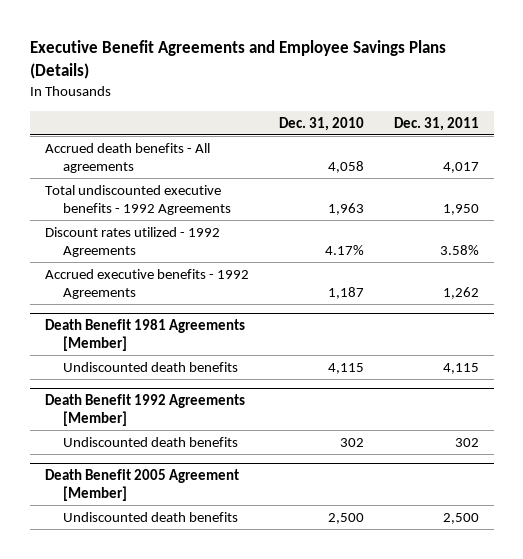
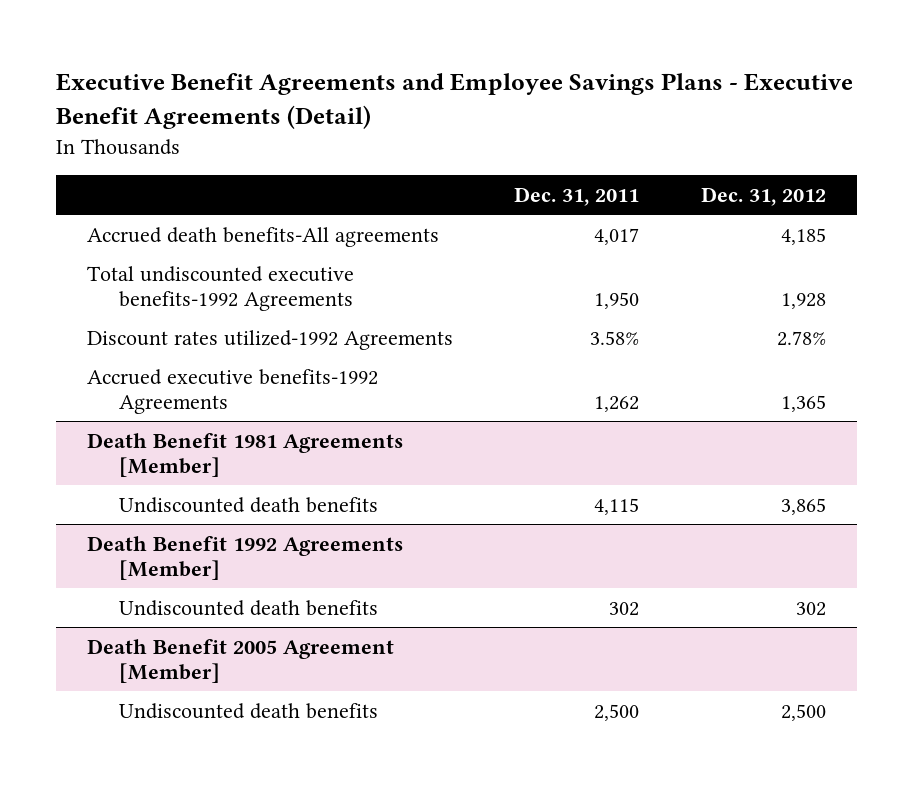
- Executive Benefit Agreements and Employee Savings Plans (Details)
+ Executive Benefit Agreements and Employee Savings Plans - Executive Benefit Agreements (Detail)
- | Dec. 31, 2010 | Dec. 31, 2011
+ | Dec. 31, 2011 | Dec. 31, 2012
- Accrued death benefits - All agreements | 4,058 | 4,017
- Total undiscounted executive benefits - 1992 Agreements | 1,963 | 1,950
- Discount rates utilized - 1992 Agreements | 4.17% | 3.58%
- Accrued executive benefits - 1992 Agreements | 1,187 | 1,262
+ Accrued death benefits-All agreements | 4,017 | 4,185
+ Total undiscounted executive benefits-1992 Agreements | 1,950 | 1,928
+ Discount rates utilized-1992 Agreements | 3.58% | 2.78%
+ Accrued executive benefits-1992 Agreements | 1,262 | 1,365

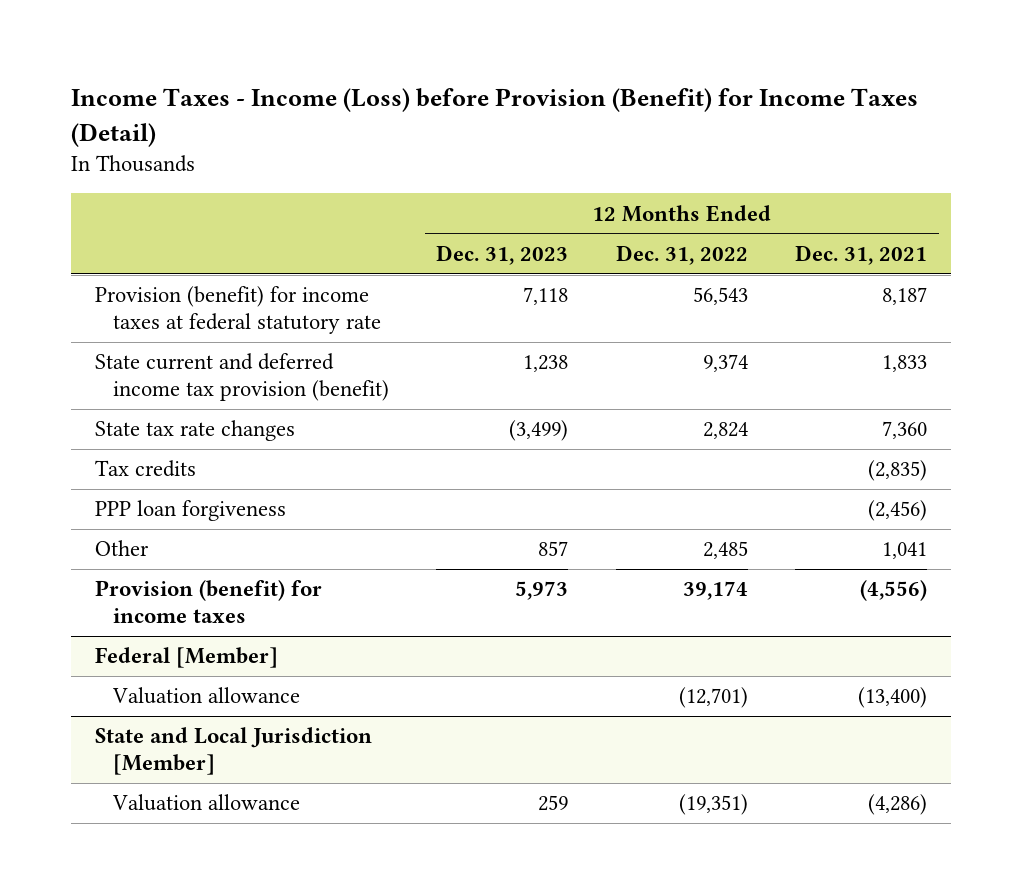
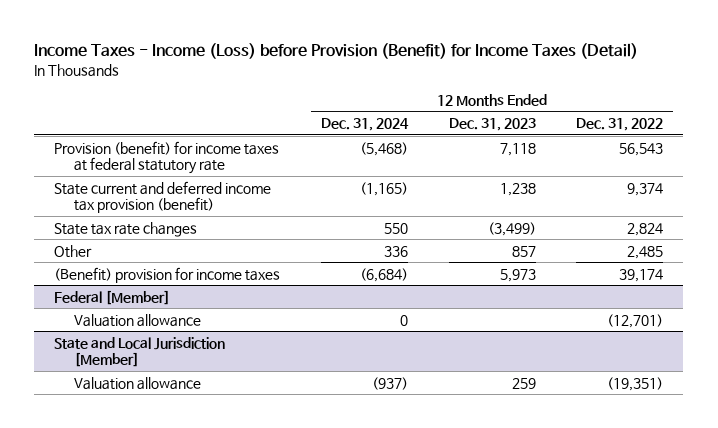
- | 12 Months Ended Dec. 31, 2023 | 12 Months Ended Dec. 31, 2022 | 12 Months Ended Dec. 31, 2021
+ | 12 Months Ended Dec. 31, 2024 | 12 Months Ended Dec. 31, 2023 | 12 Months Ended Dec. 31, 2022
- Tax credits | | | (2,835)
- PPP loan forgiveness | | | (2,456)
- Provision (benefit) for income taxes | 5,973 | 39,174 | (4,556)
+ (Benefit) provision for income taxes | (6,684) | 5,973 | 39,174

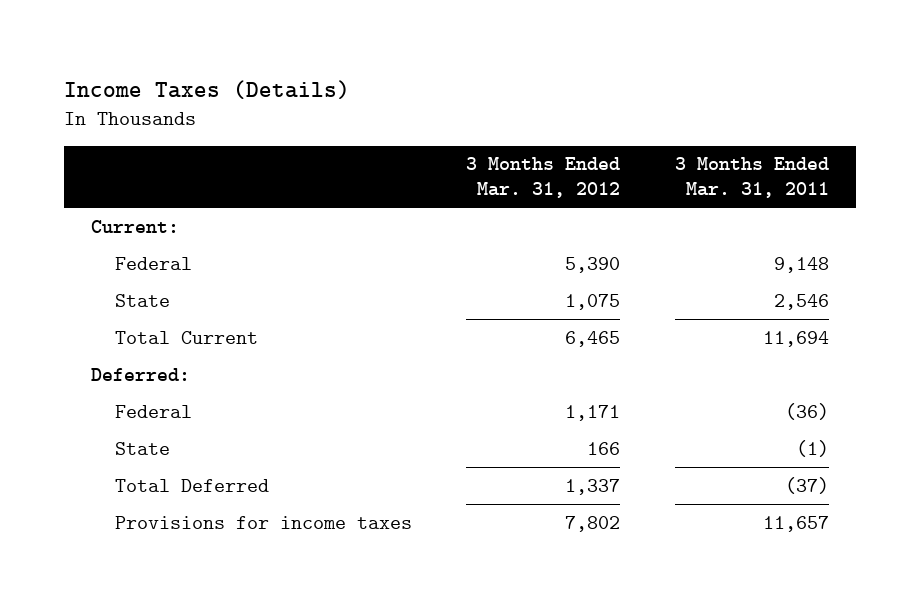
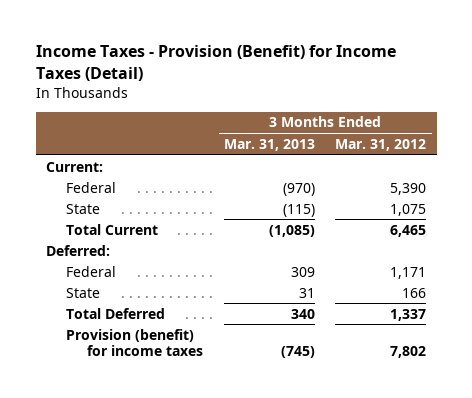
- Income Taxes (Details)
+ Income Taxes - Provision (Benefit) for Income Taxes (Detail)
- | 3 Months Ended Mar. 31, 2012 | 3 Months Ended Mar. 31, 2011
+ | 3 Months Ended Mar. 31, 2013 | 3 Months Ended Mar. 31, 2012
- Provisions for income taxes | 7,802 | 11,657
+ Provision (benefit) for income taxes | (745) | 7,802

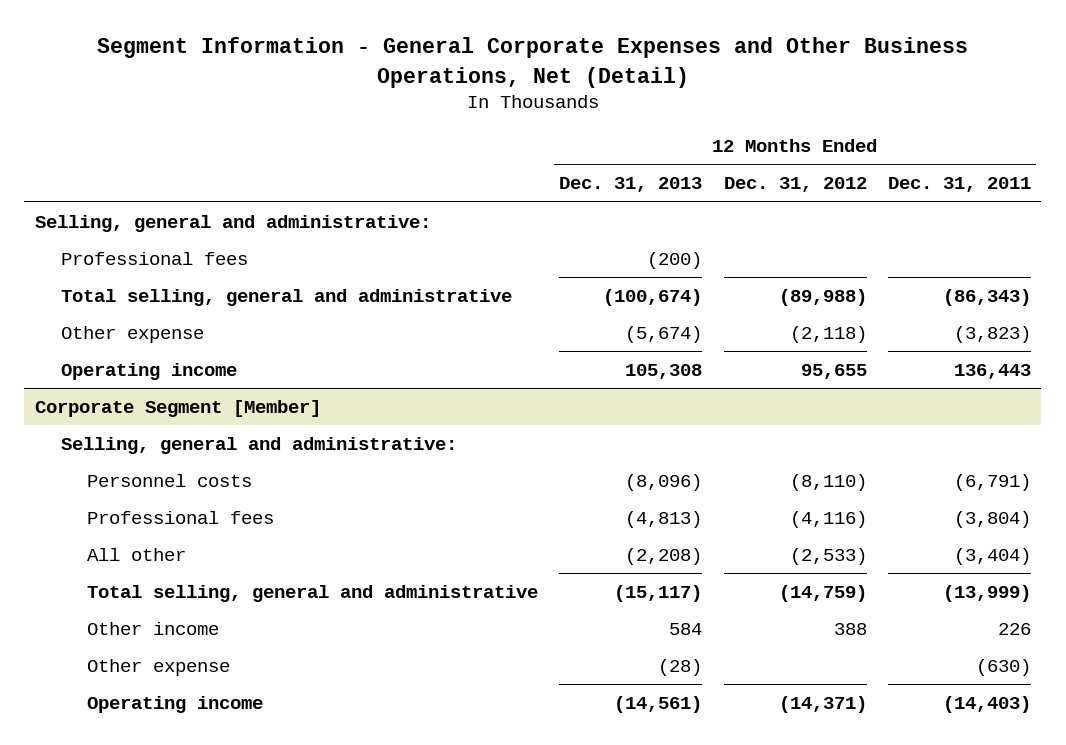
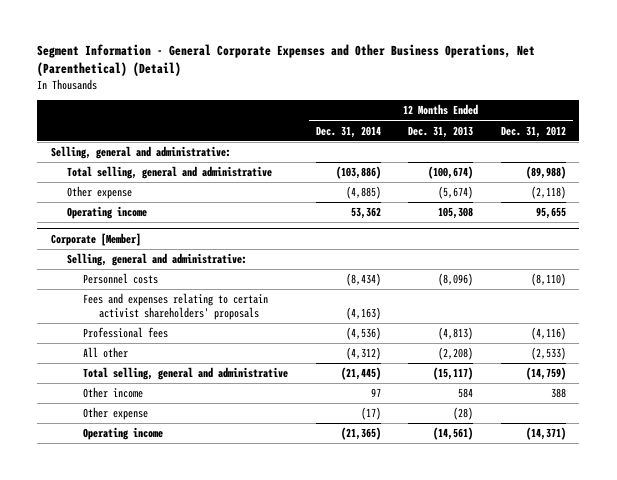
- Segment Information - General Corporate Expenses and Other Business Operations, Net (Detail)
+ Segment Information - General Corporate Expenses and Other Business Operations, Net (Parenthetical) (Detail)
- | 12 Months Ended Dec. 31, 2013 | 12 Months Ended Dec. 31, 2012 | 12 Months Ended Dec. 31, 2011
+ | 12 Months Ended Dec. 31, 2014 | 12 Months Ended Dec. 31, 2013 | 12 Months Ended Dec. 31, 2012
- Professional fees | (200) | |
- Corporate Segment [Member]
+ Corporate [Member]
+ Fees and expenses relating to certain activist shareholders' proposals | (4,163) | |

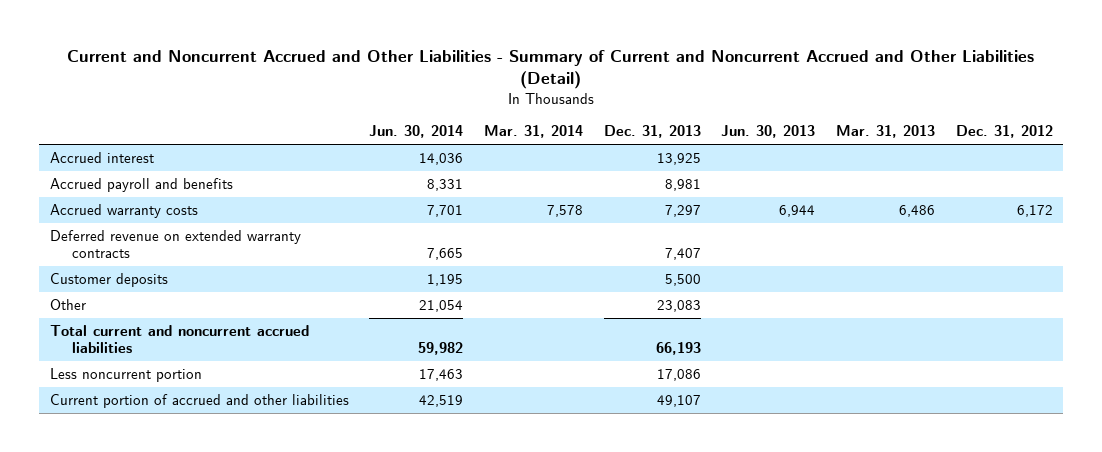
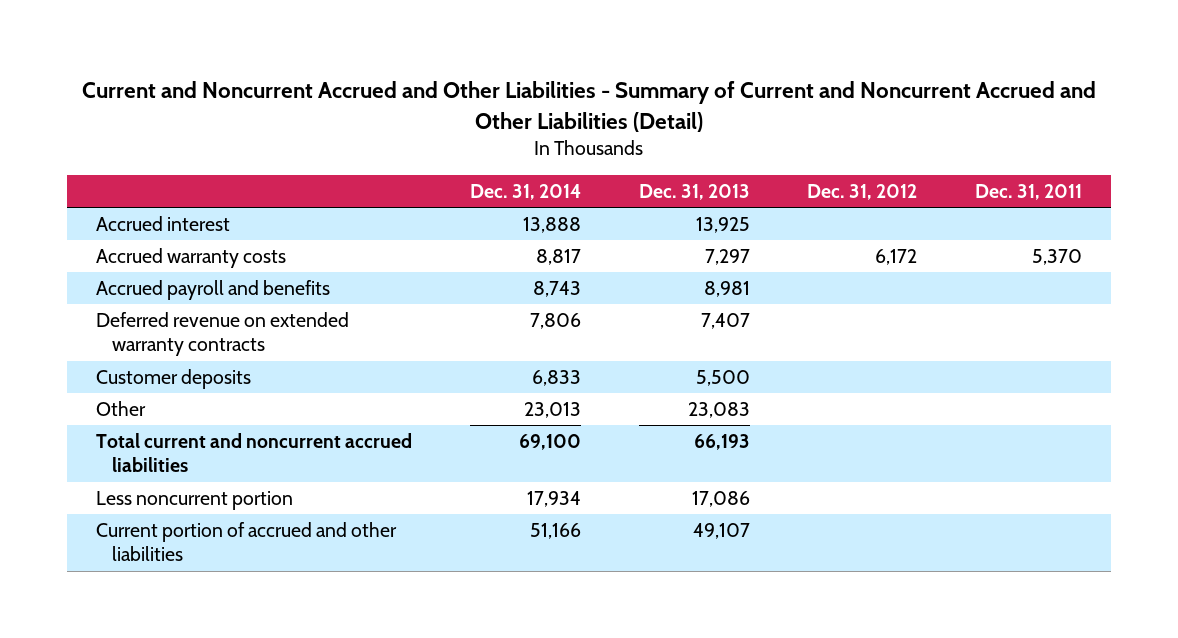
- | Jun. 30, 2014 | Mar. 31, 2014 | Dec. 31, 2013 | Jun. 30, 2013 | Mar. 31, 2013 | Dec. 31, 2012
+ | Dec. 31, 2014 | Dec. 31, 2013 | Dec. 31, 2012 | Dec. 31, 2011
moved down: Accrued payroll and benefits | 8,743 | 8,981 | |

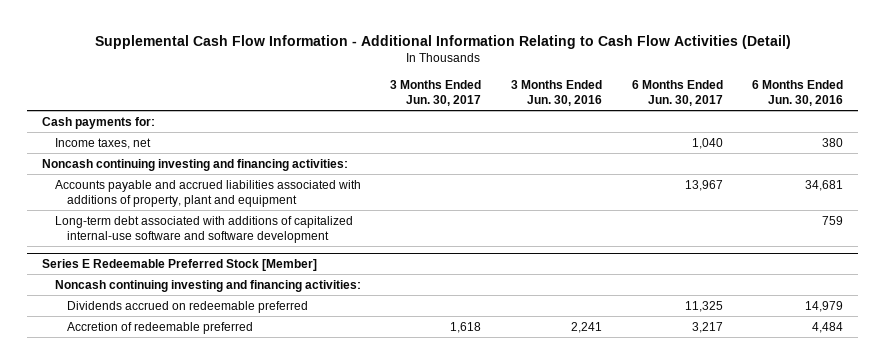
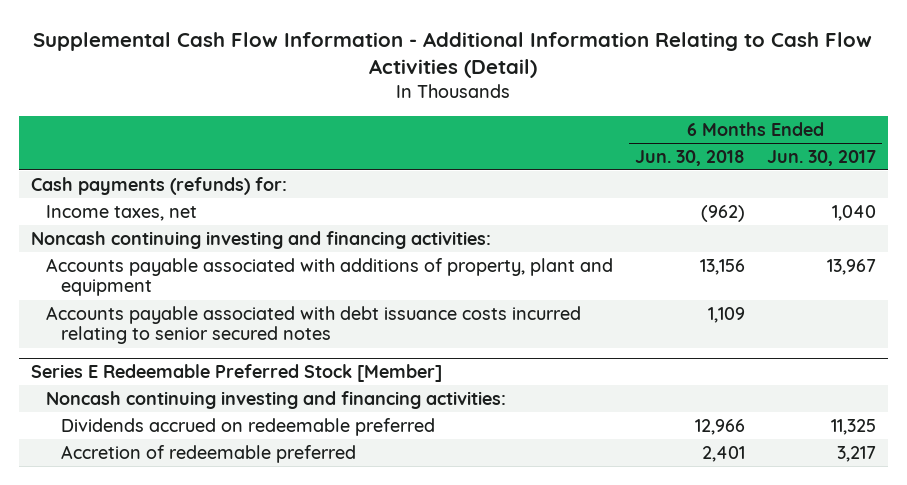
- | 3 Months Ended Jun. 30, 2017 | 3 Months Ended Jun. 30, 2016 | 6 Months Ended Jun. 30, 2017 | 6 Months Ended Jun. 30, 2016
+ | 6 Months Ended Jun. 30, 2018 | 6 Months Ended Jun. 30, 2017
- Cash payments for:
+ Cash payments (refunds) for:
- Accounts payable and accrued liabilities associated with additions of property, plant and equipment | | | 13,967 | 34,681
- Long-term debt associated with additions of capitalized internal-use software and software development | | | | 759
+ Accounts payable associated with additions of property, plant and equipment | 13,156 | 13,967
+ Accounts payable associated with debt issuance costs incurred relating to senior secured notes | 1,109 |

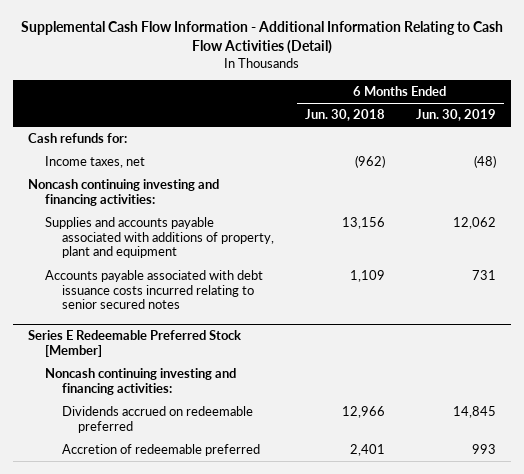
- | 6 Months Ended Jun. 30, 2018 | 6 Months Ended Jun. 30, 2017
+ | 6 Months Ended Jun. 30, 2018 | 6 Months Ended Jun. 30, 2019
- Cash payments (refunds) for:
+ Cash refunds for:
- Accounts payable associated with additions of property, plant and equipment | 13,156 | 13,967
+ Supplies and accounts payable associated with additions of property, plant and equipment | 13,156 | 12,062

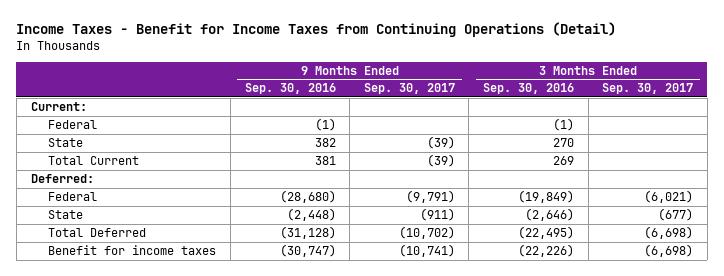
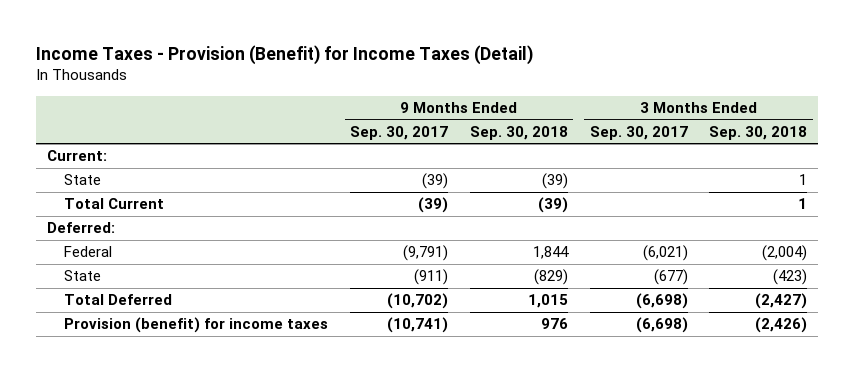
- Income Taxes - Benefit for Income Taxes from Continuing Operations (Detail)
+ Income Taxes - Provision (Benefit) for Income Taxes (Detail)
- | 9 Months Ended Sep. 30, 2016 | 9 Months Ended Sep. 30, 2017 | 3 Months Ended Sep. 30, 2016 | 3 Months Ended Sep. 30, 2017
+ | 9 Months Ended Sep. 30, 2017 | 9 Months Ended Sep. 30, 2018 | 3 Months Ended Sep. 30, 2017 | 3 Months Ended Sep. 30, 2018
- Federal | (1) | | (1) |
- Benefit for income taxes | (30,747) | (10,741) | (22,226) | (6,698)
+ Provision (benefit) for income taxes | (10,741) | 976 | (6,698) | (2,426)

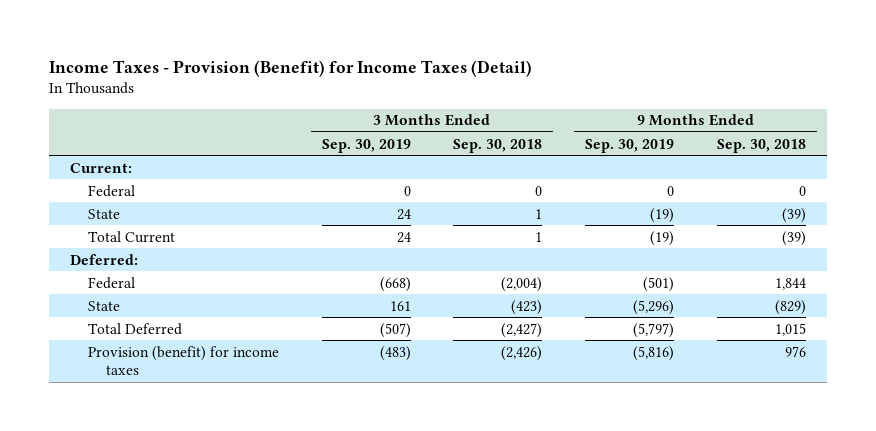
- | 9 Months Ended Sep. 30, 2017 | 9 Months Ended Sep. 30, 2018 | 3 Months Ended Sep. 30, 2017 | 3 Months Ended Sep. 30, 2018
+ | 3 Months Ended Sep. 30, 2019 | 3 Months Ended Sep. 30, 2018 | 9 Months Ended Sep. 30, 2019 | 9 Months Ended Sep. 30, 2018
+ Federal | 0 | 0 | 0 | 0

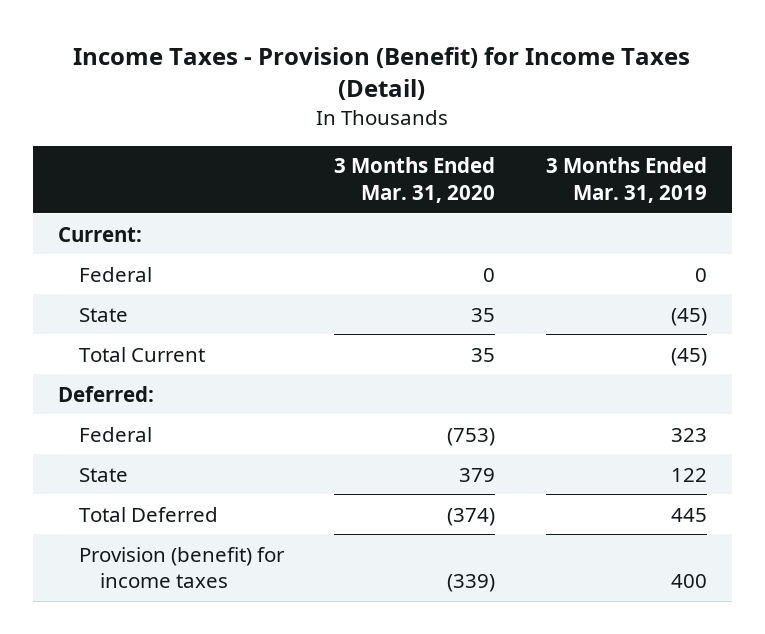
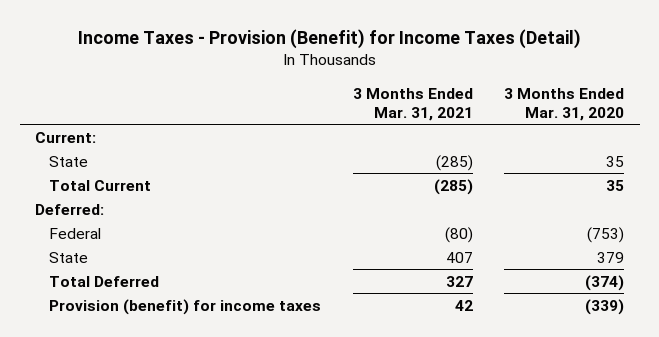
- | 3 Months Ended Mar. 31, 2020 | 3 Months Ended Mar. 31, 2019
+ | 3 Months Ended Mar. 31, 2021 | 3 Months Ended Mar. 31, 2020
- Federal | 0 | 0

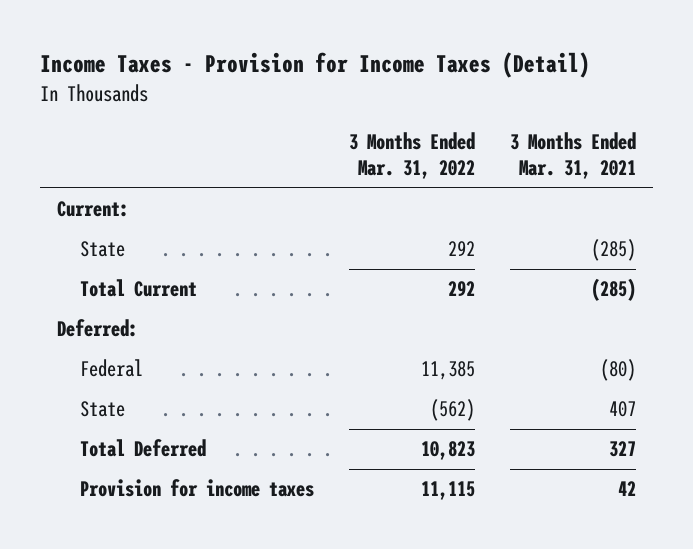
- Income Taxes - Provision (Benefit) for Income Taxes (Detail)
+ Income Taxes - Provision for Income Taxes (Detail)
- | 3 Months Ended Mar. 31, 2021 | 3 Months Ended Mar. 31, 2020
+ | 3 Months Ended Mar. 31, 2022 | 3 Months Ended Mar. 31, 2021
- Provision (benefit) for income taxes | 42 | (339)
+ Provision for income taxes | 11,115 | 42

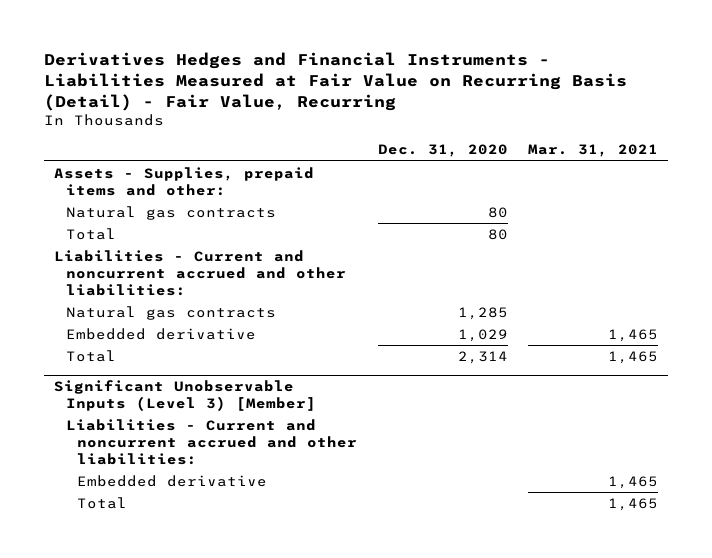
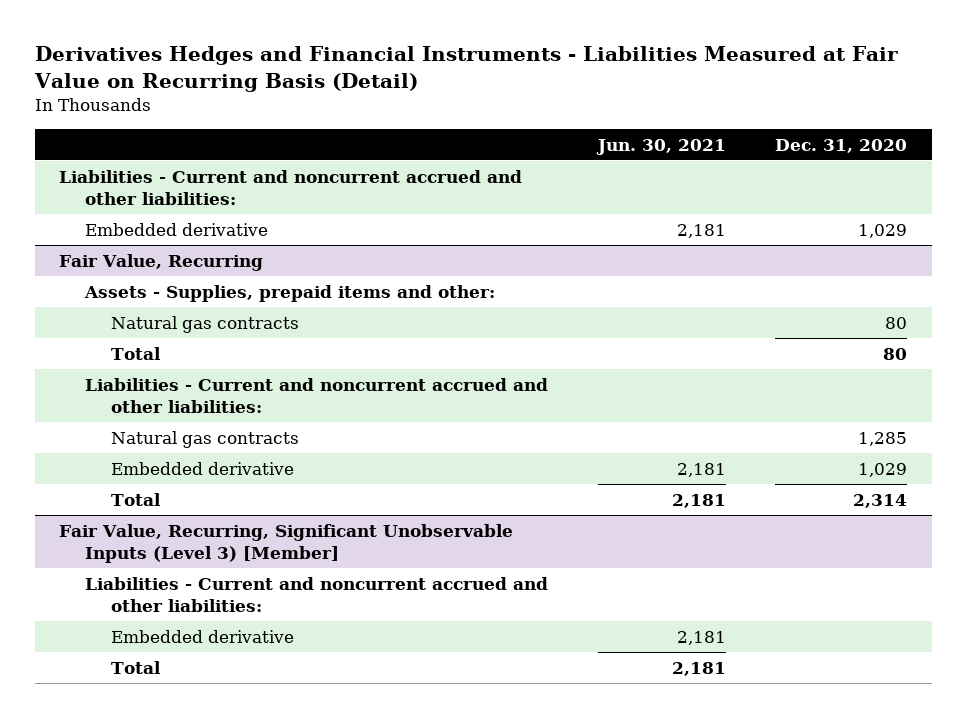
- Derivatives Hedges and Financial Instruments - Liabilities Measured at Fair Value on Recurring Basis (Detail) - Fair Value, Recurring
+ Derivatives Hedges and Financial Instruments - Liabilities Measured at Fair Value on Recurring Basis (Detail)
- | Dec. 31, 2020 | Mar. 31, 2021
+ | Jun. 30, 2021 | Dec. 31, 2020
+ Liabilities - Current and noncurrent accrued and other liabilities:
+ Embedded derivative | 2,181 | 1,029
+ Fair Value, Recurring
- Significant Unobservable Inputs (Level 3) [Member]
+ Fair Value, Recurring, Significant Unobservable Inputs (Level 3) [Member]

